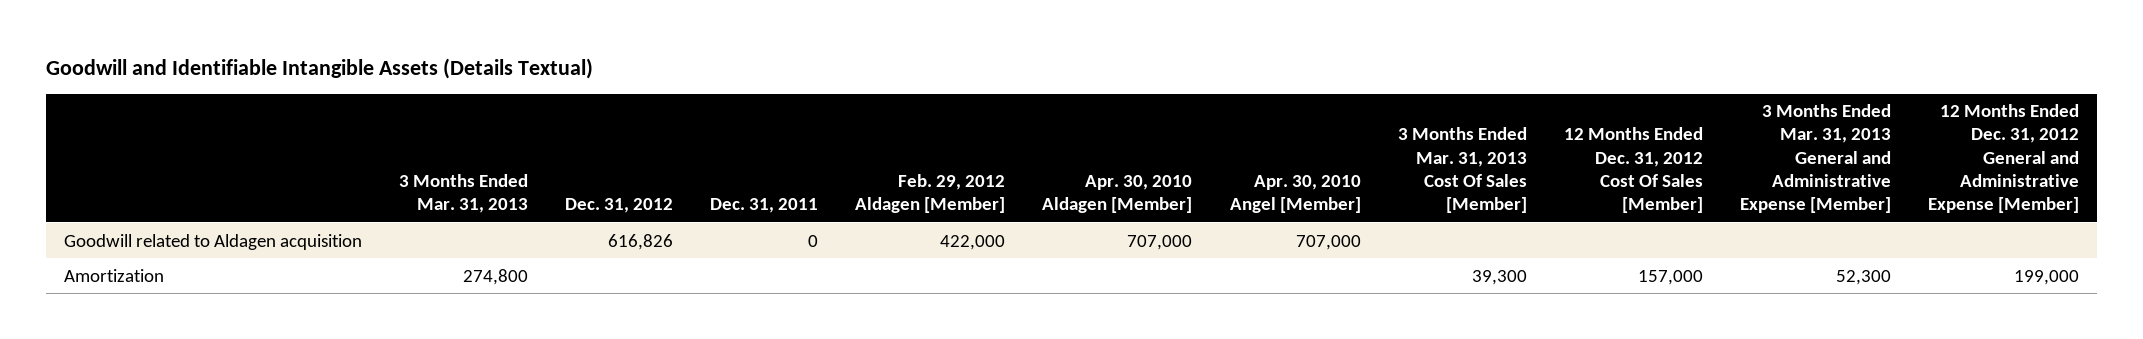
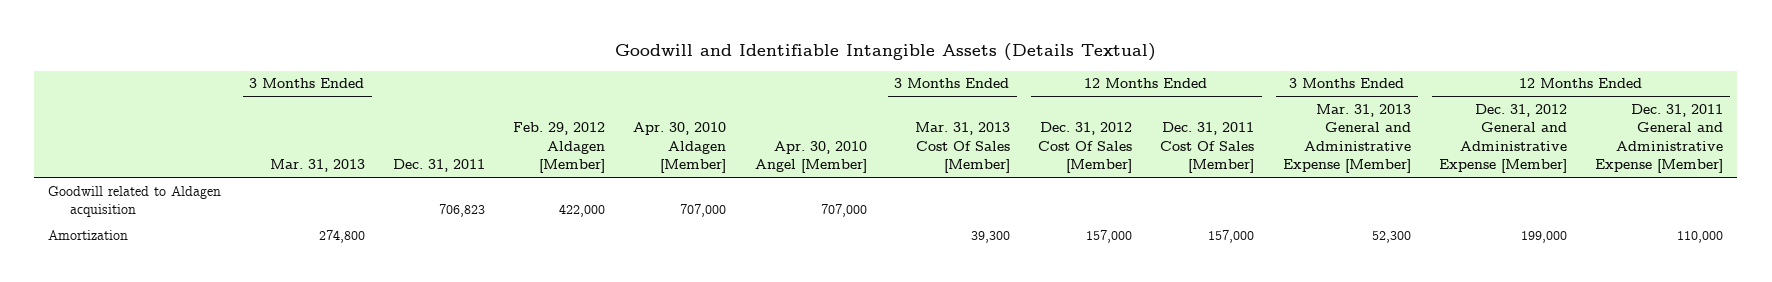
- | 3 Months Ended Mar. 31, 2013 | Dec. 31, 2012 | Dec. 31, 2011 | Feb. 29, 2012 Aldagen [Member] | Apr. 30, 2010 Aldagen [Member] | Apr. 30, 2010 Angel [Member] | 3 Months Ended Mar. 31, 2013 Cost Of Sales [Member] | 12 Months Ended Dec. 31, 2012 Cost Of Sales [Member] | 3 Months Ended Mar. 31, 2013 General and Administrative Expense [Member] | 12 Months Ended Dec. 31, 2012 General and Administrative Expense [Member]
+ | 3 Months Ended Mar. 31, 2013 | Dec. 31, 2011 | Feb. 29, 2012 Aldagen [Member] | Apr. 30, 2010 Aldagen [Member] | Apr. 30, 2010 Angel [Member] | 3 Months Ended Mar. 31, 2013 Cost Of Sales [Member] | 12 Months Ended Dec. 31, 2012 Cost Of Sales [Member] | 12 Months Ended Dec. 31, 2011 Cost Of Sales [Member] | 3 Months Ended Mar. 31, 2013 General and Administrative Expense [Member] | 12 Months Ended Dec. 31, 2012 General and Administrative Expense [Member] | 12 Months Ended Dec. 31, 2011 General and Administrative Expense [Member]
- Goodwill related to Aldagen acquisition | | 616,826 | 0 | 422,000 | 707,000 | 707,000 | | | |
+ Goodwill related to Aldagen acquisition | | 706,823 | 422,000 | 707,000 | 707,000 | | | | | |

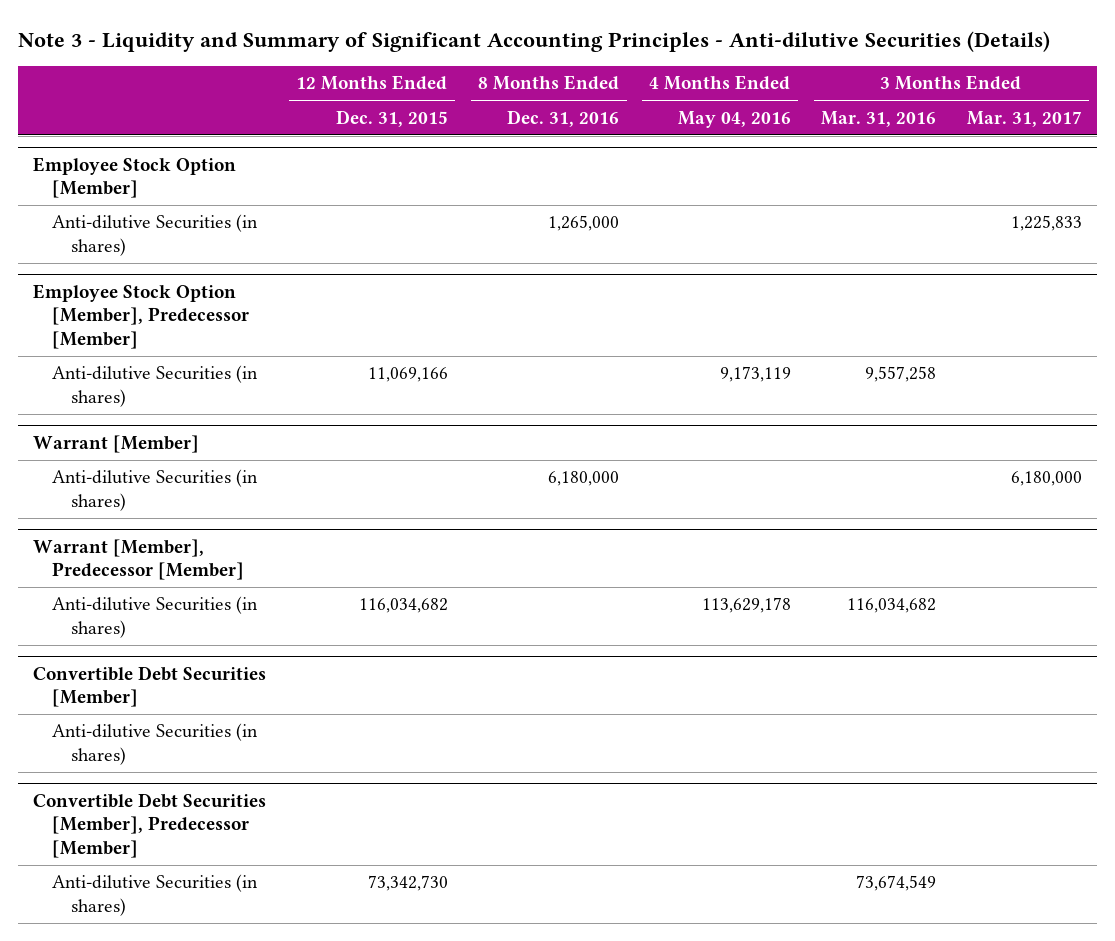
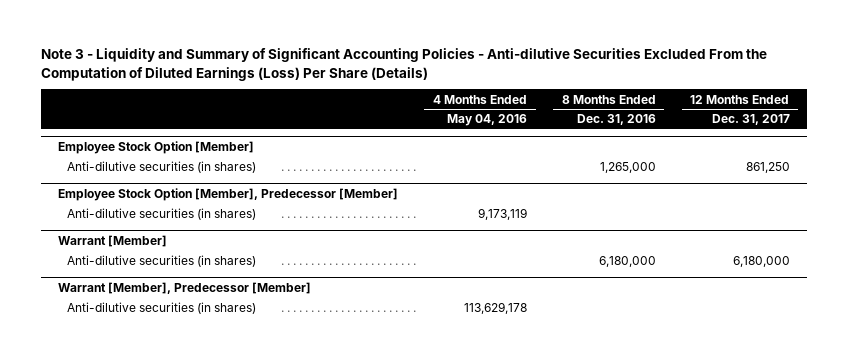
- Note 3 - Liquidity and Summary of Significant Accounting Principles - Anti-dilutive Securities (Details)
+ Note 3 - Liquidity and Summary of Significant Accounting Policies - Anti-dilutive Securities Excluded From the Computation of Diluted Earnings (Loss) Per Share (Details)
- | 12 Months Ended Dec. 31, 2015 | 8 Months Ended Dec. 31, 2016 | 4 Months Ended May 04, 2016 | 3 Months Ended Mar. 31, 2016 | 3 Months Ended Mar. 31, 2017
+ | 4 Months Ended May 04, 2016 | 8 Months Ended Dec. 31, 2016 | 12 Months Ended Dec. 31, 2017
@ Employee Stock Option [Member]
- Anti-dilutive Securities (in shares) | | 1,265,000 | | | 1,225,833
+ Anti-dilutive securities (in shares) | | 1,265,000 | 861,250
@ Employee Stock Option [Member], Predecessor [Member]
- Anti-dilutive Securities (in shares) | 11,069,166 | | 9,173,119 | 9,557,258 |
+ Anti-dilutive securities (in shares) | 9,173,119 | |
@ Warrant [Member]
- Anti-dilutive Securities (in shares) | | 6,180,000 | | | 6,180,000
+ Anti-dilutive securities (in shares) | | 6,180,000 | 6,180,000
@ Warrant [Member], Predecessor [Member]
- Anti-dilutive Securities (in shares) | 116,034,682 | | 113,629,178 | 116,034,682 |
- Convertible Debt Securities [Member]
- Anti-dilutive Securities (in shares)
- Convertible Debt Securities [Member], Predecessor [Member]
- Anti-dilutive Securities (in shares) | 73,342,730 | | | 73,674,549 |
@ Warrant [Member], Predecessor [Member]
+ Anti-dilutive securities (in shares) | 113,629,178 | |

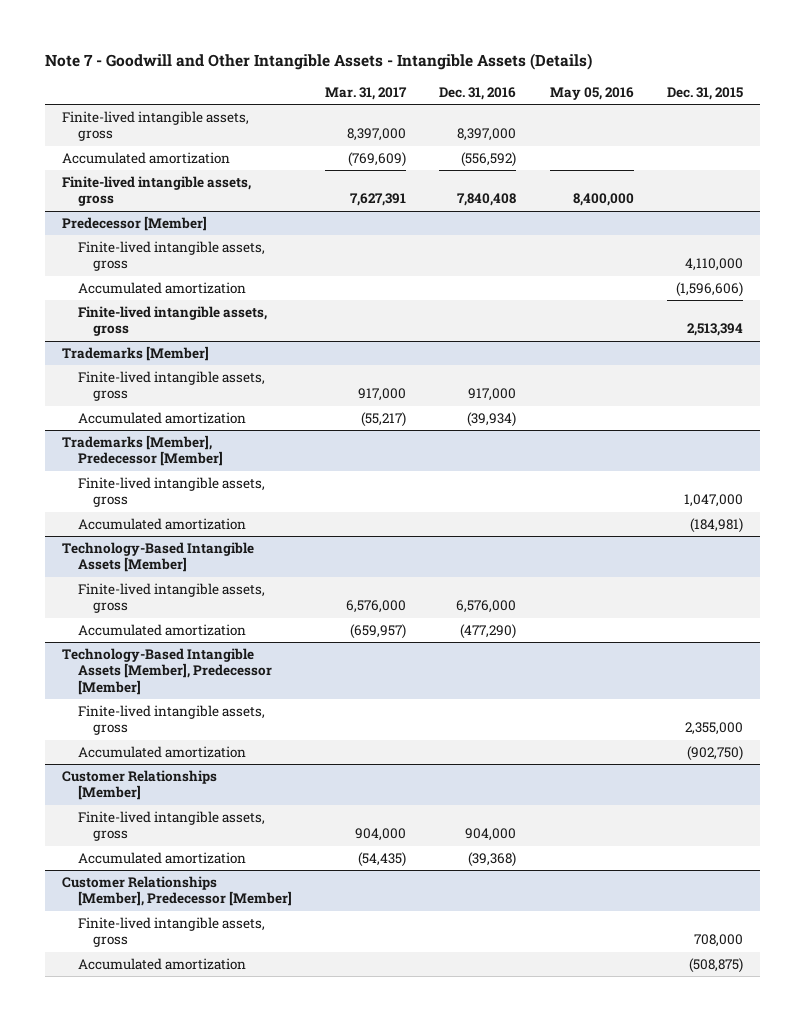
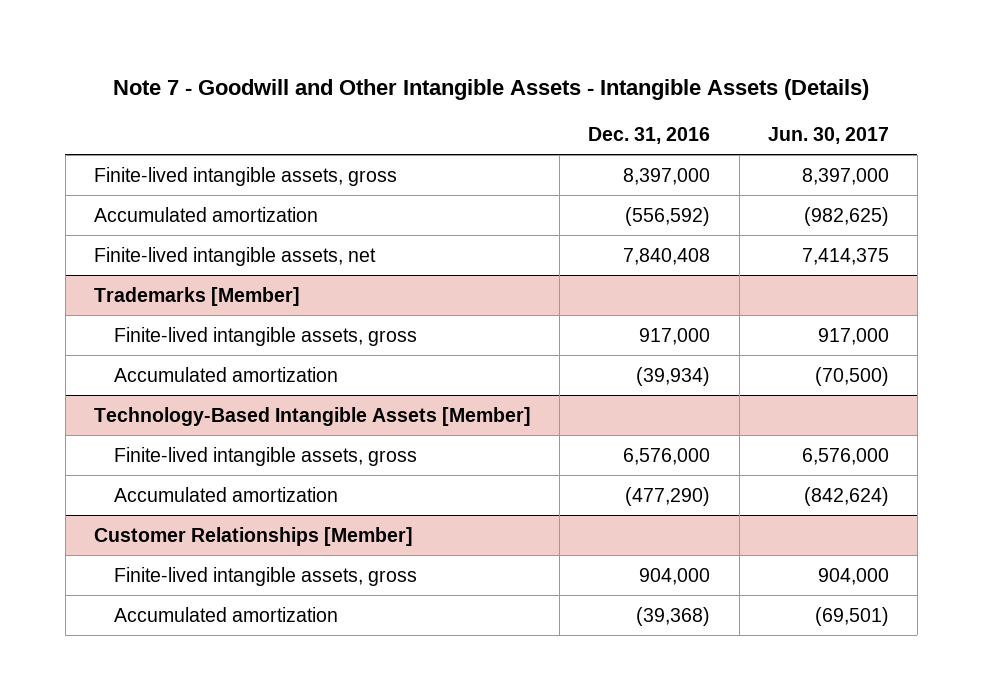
- | Mar. 31, 2017 | Dec. 31, 2016 | May 05, 2016 | Dec. 31, 2015
+ | Dec. 31, 2016 | Jun. 30, 2017
- Finite-lived intangible assets, gross | 7,627,391 | 7,840,408 | 8,400,000 |
- Predecessor [Member]
- Finite-lived intangible assets, gross | | | | 4,110,000
- Accumulated amortization | | | | (1,596,606)
- Finite-lived intangible assets, gross | | | | 2,513,394
+ Finite-lived intangible assets, net | 7,840,408 | 7,414,375
- Trademarks [Member], Predecessor [Member]
- Finite-lived intangible assets, gross | | | | 1,047,000
- Accumulated amortization | | | | (184,981)
- Technology-Based Intangible Assets [Member], Predecessor [Member]
- Finite-lived intangible assets, gross | | | | 2,355,000
- Accumulated amortization | | | | (902,750)
- Customer Relationships [Member], Predecessor [Member]
- Finite-lived intangible assets, gross | | | | 708,000
- Accumulated amortization | | | | (508,875)

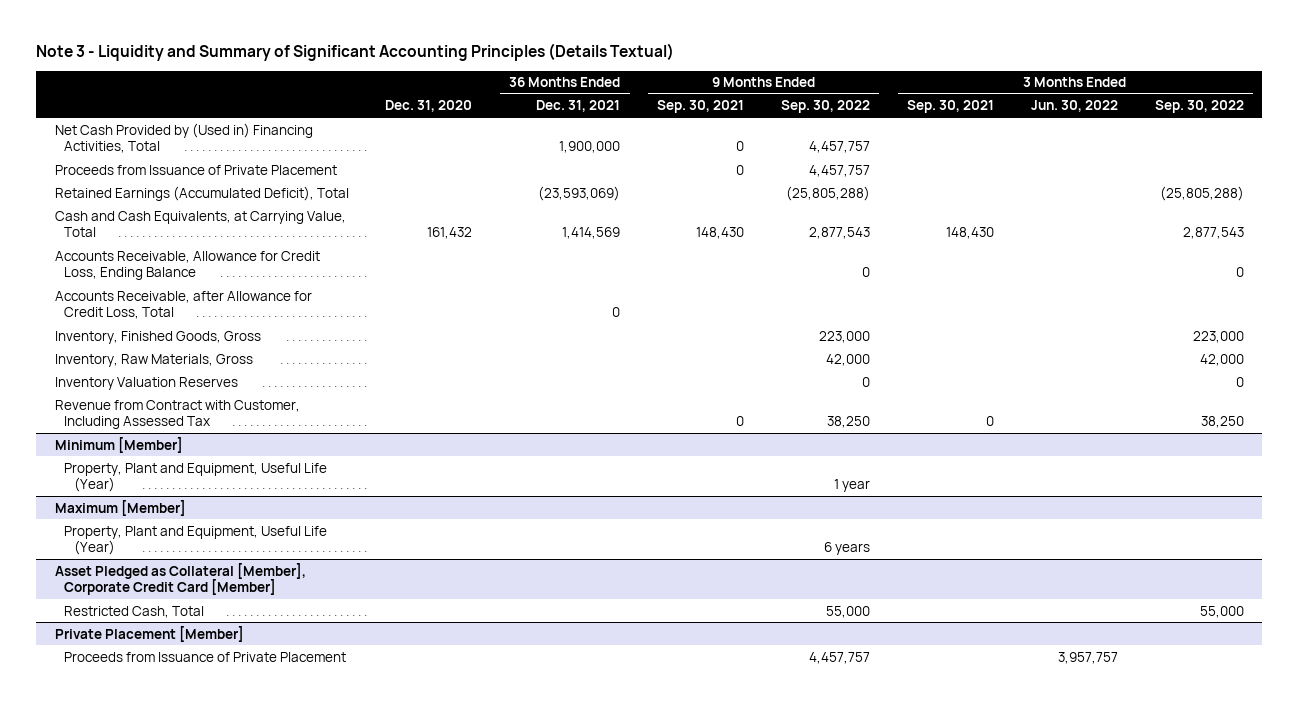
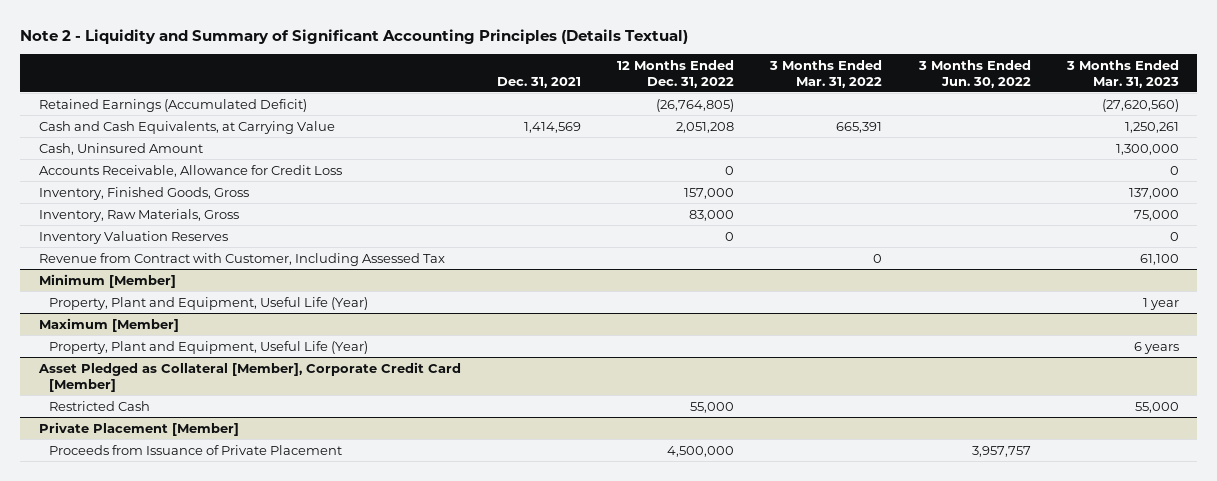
- Note 3 - Liquidity and Summary of Significant Accounting Principles (Details Textual)
+ Note 2 - Liquidity and Summary of Significant Accounting Principles (Details Textual)
- | Dec. 31, 2020 | 36 Months Ended Dec. 31, 2021 | 9 Months Ended Sep. 30, 2021 | 9 Months Ended Sep. 30, 2022 | 3 Months Ended Sep. 30, 2021 | 3 Months Ended Jun. 30, 2022 | 3 Months Ended Sep. 30, 2022
+ | Dec. 31, 2021 | 12 Months Ended Dec. 31, 2022 | 3 Months Ended Mar. 31, 2022 | 3 Months Ended Jun. 30, 2022 | 3 Months Ended Mar. 31, 2023
- Net Cash Provided by (Used in) Financing Activities, Total | | 1,900,000 | 0 | 4,457,757 | | |
- Proceeds from Issuance of Private Placement | | | 0 | 4,457,757 | | |
- Retained Earnings (Accumulated Deficit), Total | | (23,593,069) | | (25,805,288) | | | (25,805,288)
- Cash and Cash Equivalents, at Carrying Value, Total | 161,432 | 1,414,569 | 148,430 | 2,877,543 | 148,430 | | 2,877,543
- Accounts Receivable, Allowance for Credit Loss, Ending Balance | | | | 0 | | | 0
- Accounts Receivable, after Allowance for Credit Loss, Total | | 0 | | | | |
+ Retained Earnings (Accumulated Deficit) | | (26,764,805) | | | (27,620,560)
+ Cash and Cash Equivalents, at Carrying Value | 1,414,569 | 2,051,208 | 665,391 | | 1,250,261
+ Cash, Uninsured Amount | | | | | 1,300,000
+ Accounts Receivable, Allowance for Credit Loss | | 0 | | | 0
@ Asset Pledged as Collateral [Member], Corporate Credit Card [Member]
- Restricted Cash, Total | | | | 55,000 | | | 55,000
+ Restricted Cash | | 55,000 | | | 55,000

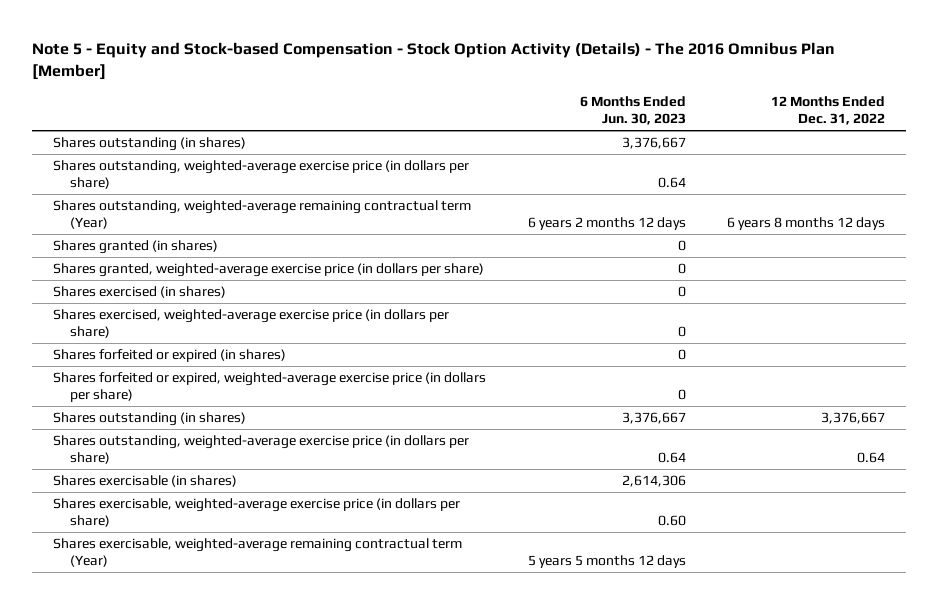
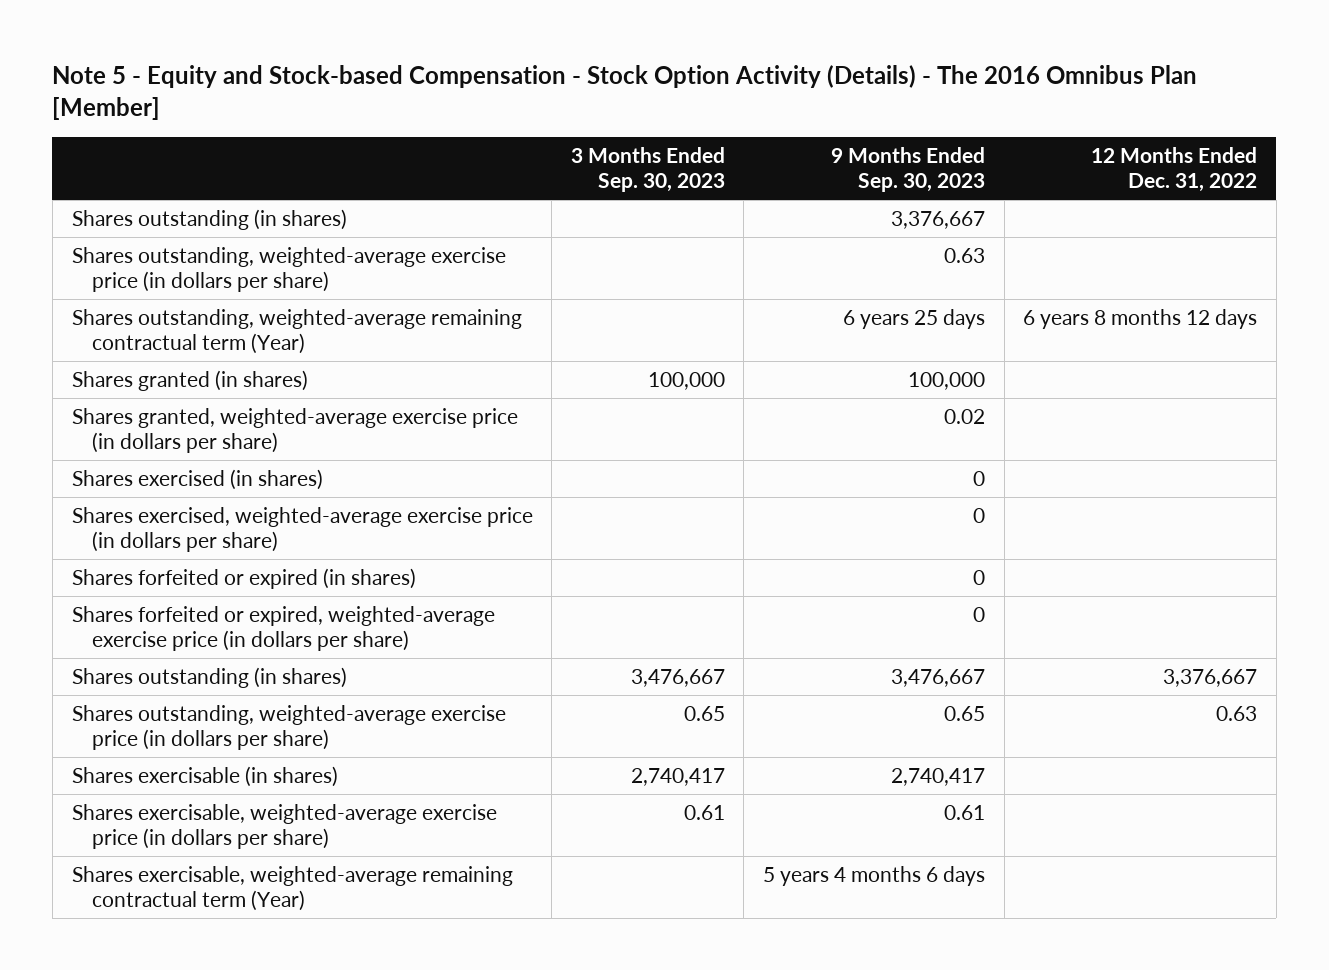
- | 6 Months Ended Jun. 30, 2023 | 12 Months Ended Dec. 31, 2022
+ | 3 Months Ended Sep. 30, 2023 | 9 Months Ended Sep. 30, 2023 | 12 Months Ended Dec. 31, 2022
- Shares outstanding, weighted-average exercise price (in dollars per share) | 0.64 | 0.64
+ Shares outstanding, weighted-average exercise price (in dollars per share) | 0.65 | 0.65 | 0.63

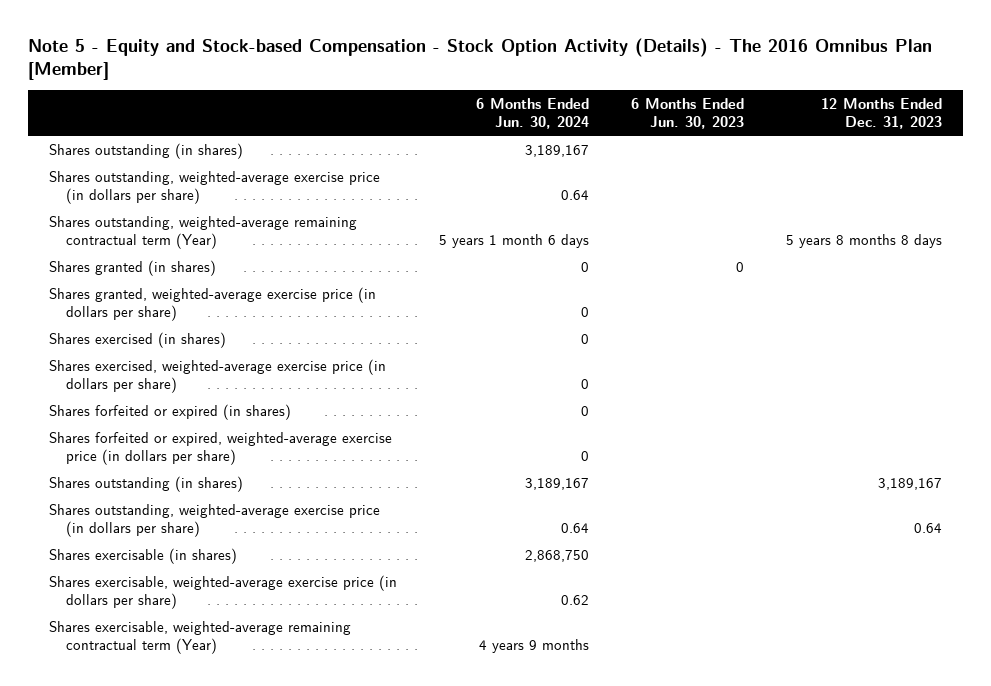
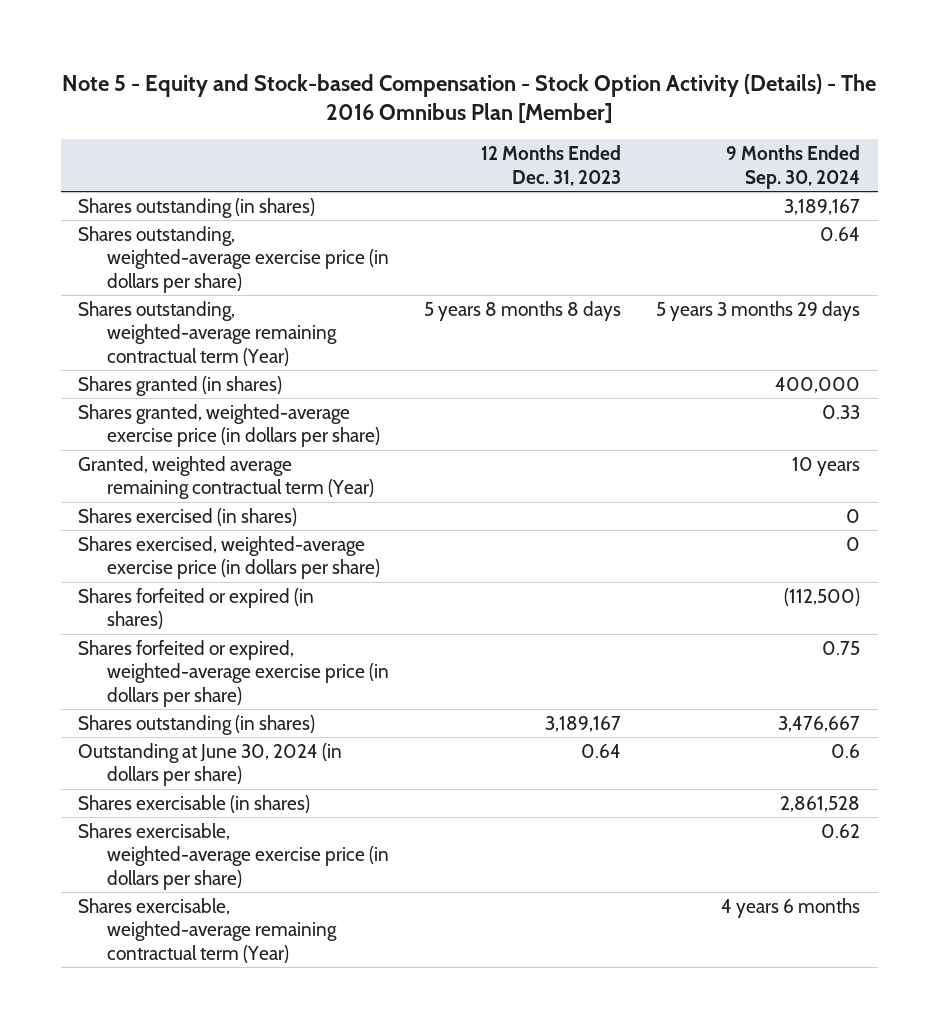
- | 6 Months Ended Jun. 30, 2024 | 6 Months Ended Jun. 30, 2023 | 12 Months Ended Dec. 31, 2023
+ | 12 Months Ended Dec. 31, 2023 | 9 Months Ended Sep. 30, 2024
+ Granted, weighted average remaining contractual term (Year) | | 10 years
- Shares outstanding, weighted-average exercise price (in dollars per share) | 0.64 | | 0.64
+ Outstanding at June 30, 2024 (in dollars per share) | 0.64 | 0.6

